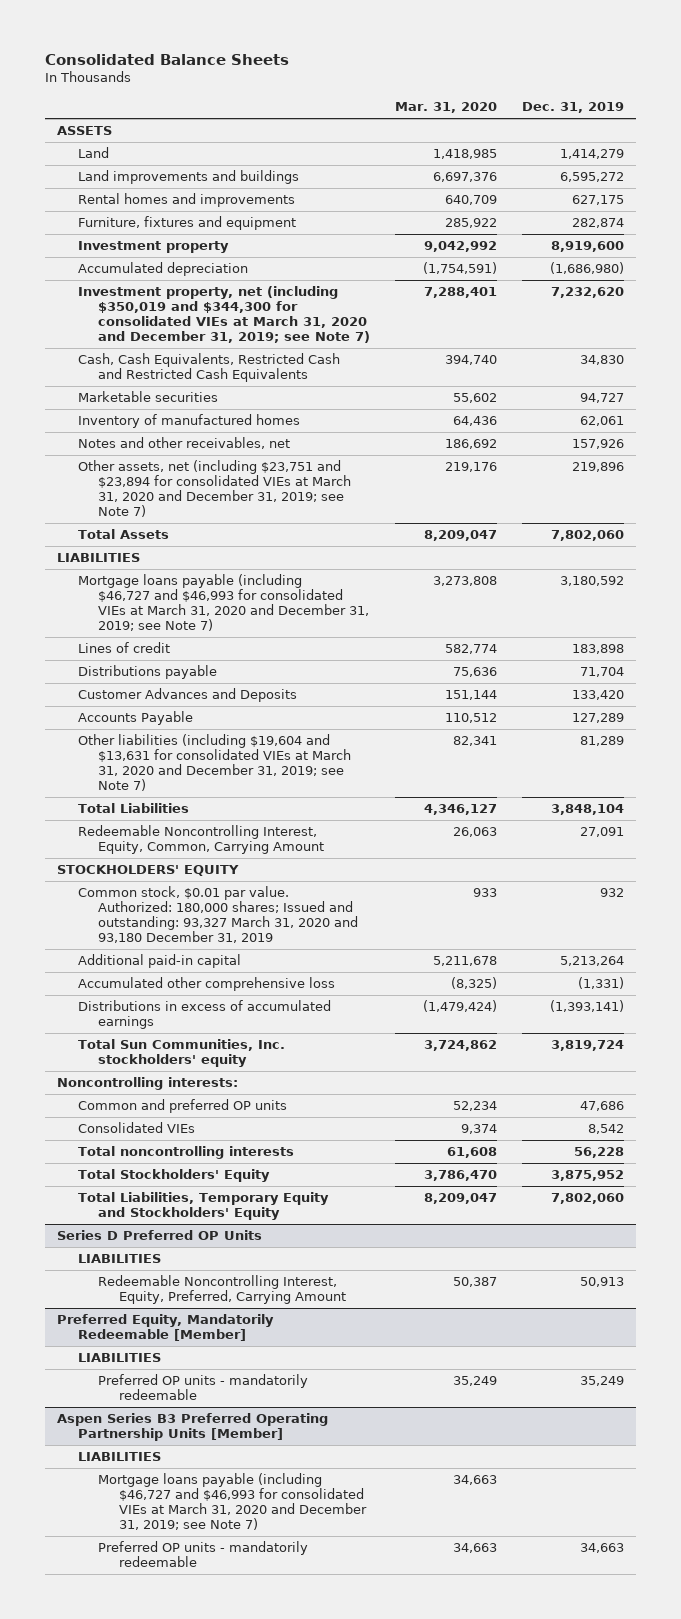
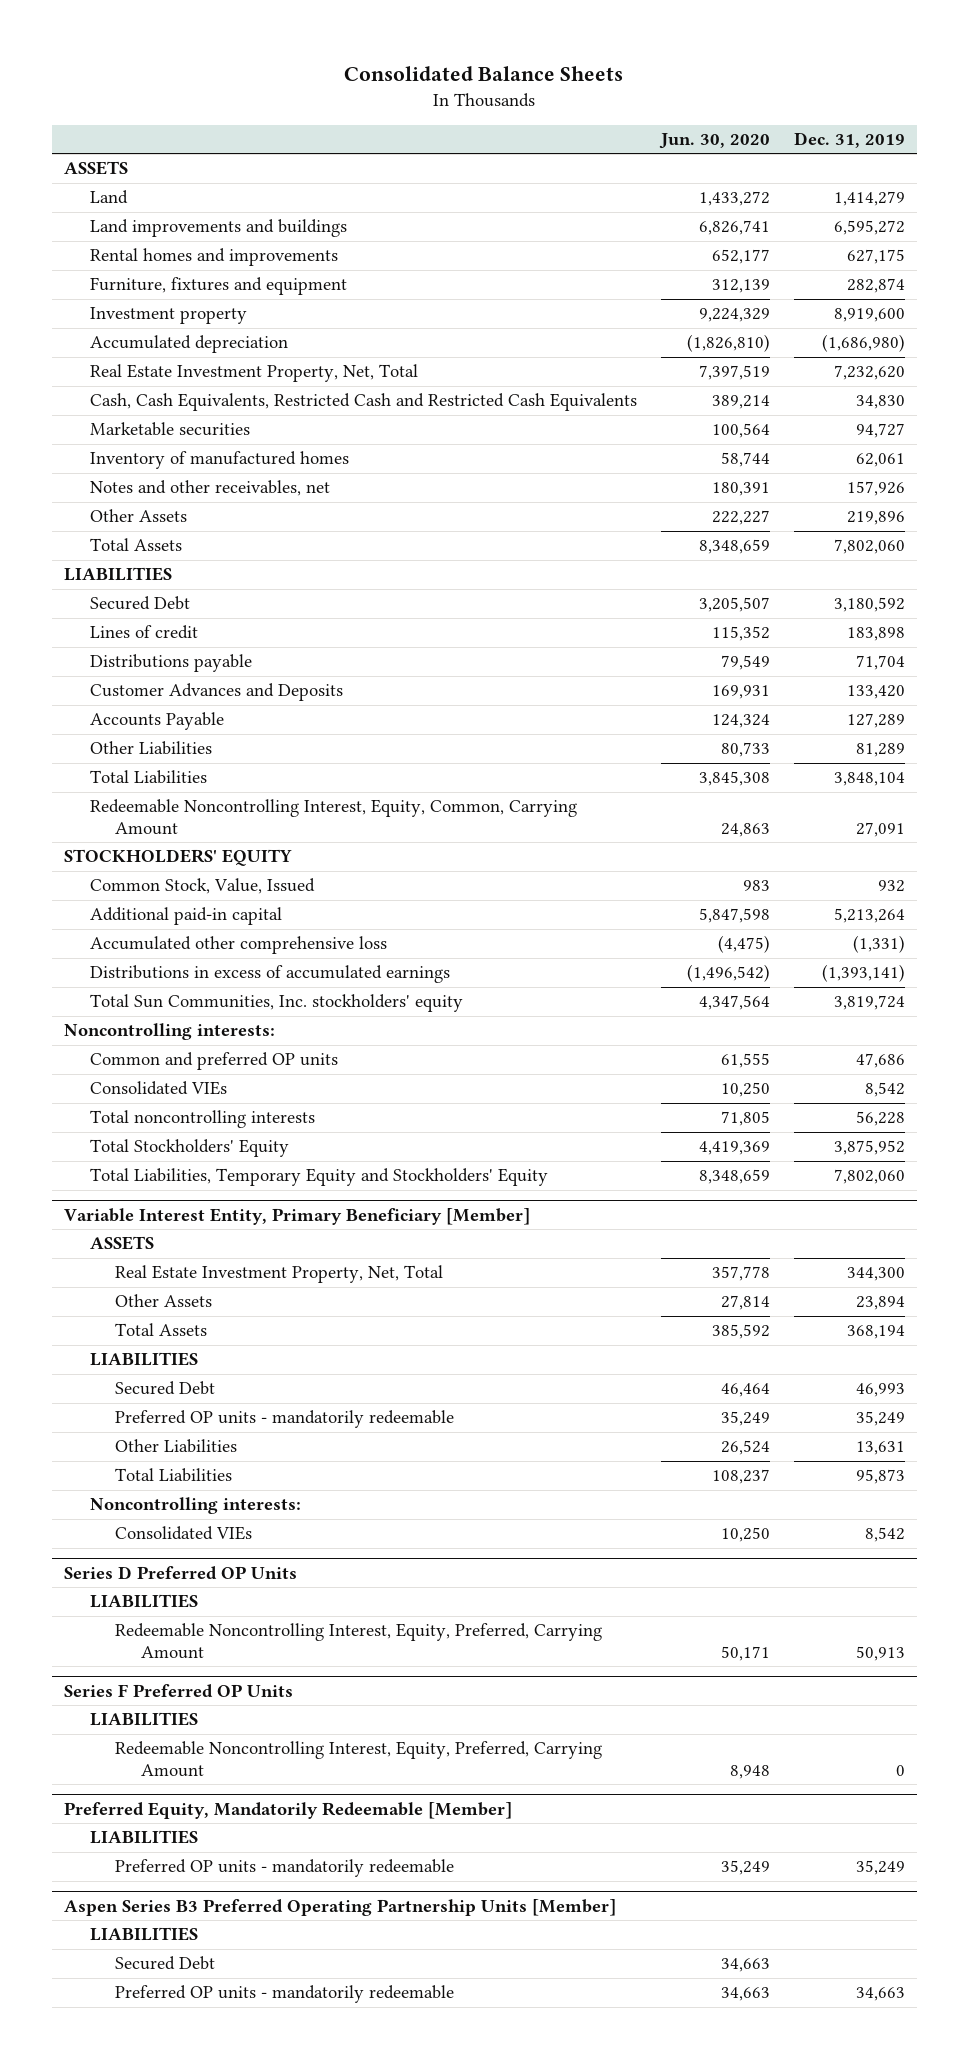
- | Mar. 31, 2020 | Dec. 31, 2019
+ | Jun. 30, 2020 | Dec. 31, 2019
- Investment property, net (including $350,019 and $344,300 for consolidated VIEs at March 31, 2020 and December 31, 2019; see Note 7) | 7,288,401 | 7,232,620
+ Real Estate Investment Property, Net, Total | 7,397,519 | 7,232,620
- Other assets, net (including $23,751 and $23,894 for consolidated VIEs at March 31, 2020 and December 31, 2019; see Note 7) | 219,176 | 219,896
+ Other Assets | 222,227 | 219,896
- Mortgage loans payable (including $46,727 and $46,993 for consolidated VIEs at March 31, 2020 and December 31, 2019; see Note 7) | 3,273,808 | 3,180,592
+ Secured Debt | 3,205,507 | 3,180,592
- Other liabilities (including $19,604 and $13,631 for consolidated VIEs at March 31, 2020 and December 31, 2019; see Note 7) | 82,341 | 81,289
+ Other Liabilities | 80,733 | 81,289
- Common stock, $0.01 par value. Authorized: 180,000 shares; Issued and outstanding: 93,327 March 31, 2020 and 93,180 December 31, 2019 | 933 | 932
+ Common Stock, Value, Issued | 983 | 932
+ Variable Interest Entity, Primary Beneficiary [Member]
+ ASSETS
+ Real Estate Investment Property, Net, Total | 357,778 | 344,300
+ Other Assets | 27,814 | 23,894
+ Total Assets | 385,592 | 368,194
+ LIABILITIES
+ Secured Debt | 46,464 | 46,993
+ Preferred OP units - mandatorily redeemable | 35,249 | 35,249
+ Other Liabilities | 26,524 | 13,631
+ Total Liabilities | 108,237 | 95,873
+ Noncontrolling interests:
+ Consolidated VIEs | 10,250 | 8,542
+ Series F Preferred OP Units
+ LIABILITIES
+ Redeemable Noncontrolling Interest, Equity, Preferred, Carrying Amount | 8,948 | 0
@ Aspen Series B3 Preferred Operating Partnership Units [Member]
- Mortgage loans payable (including $46,727 and $46,993 for consolidated VIEs at March 31, 2020 and December 31, 2019; see Note 7) | 34,663 |
+ Secured Debt | 34,663 |

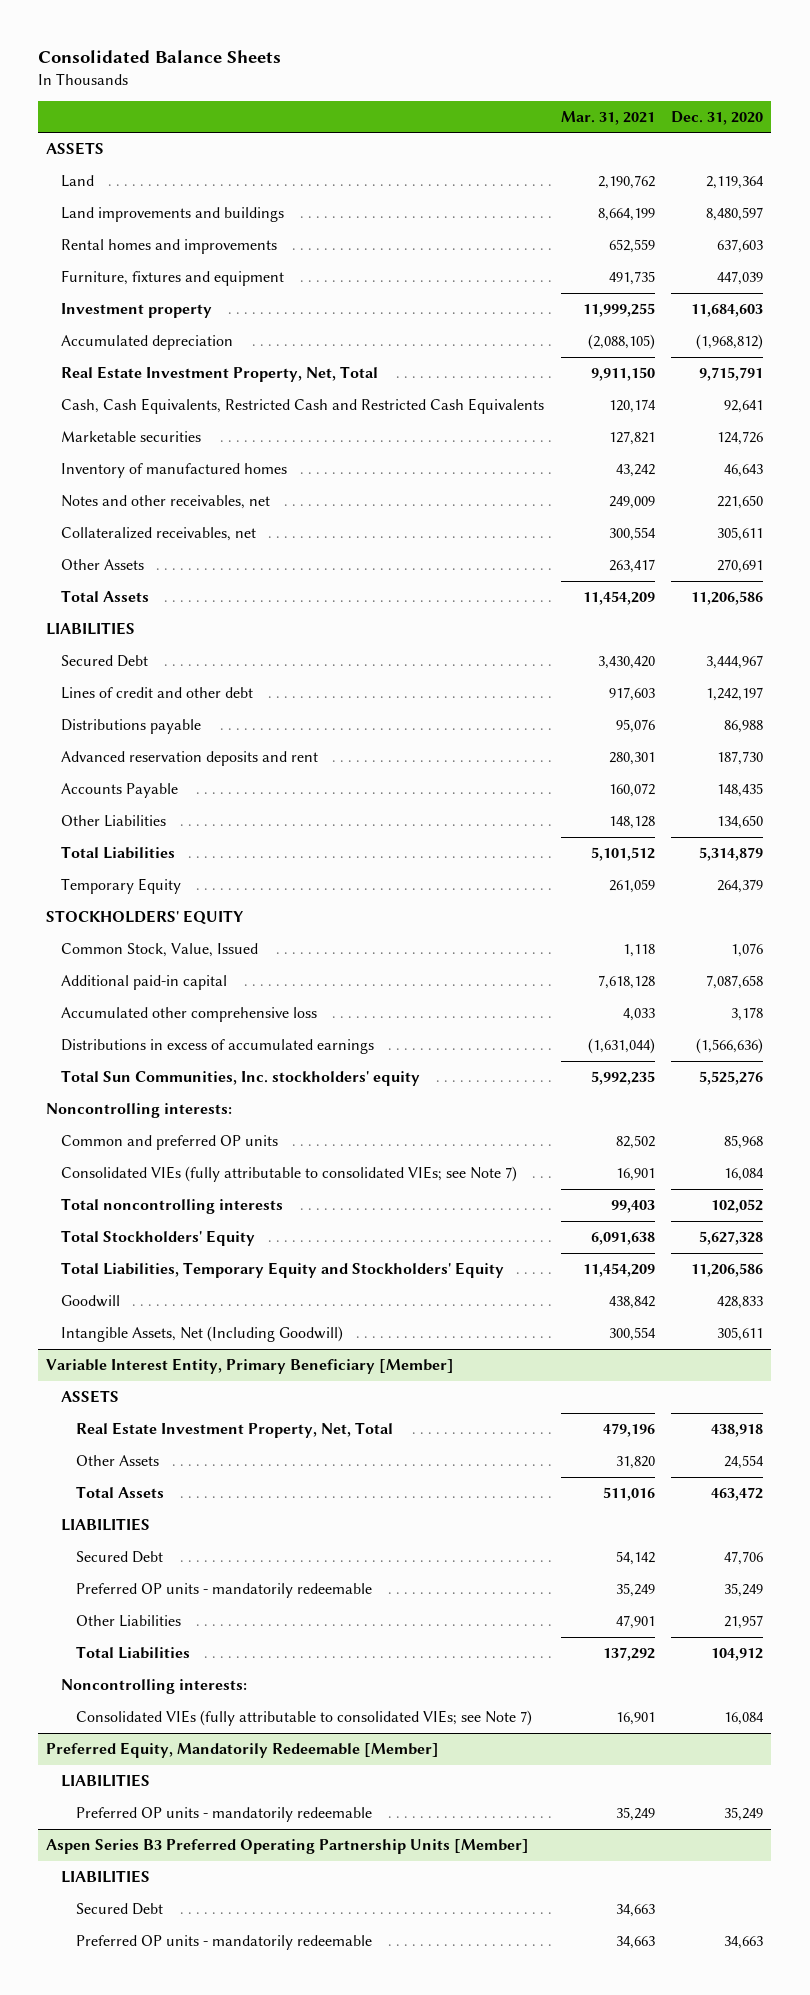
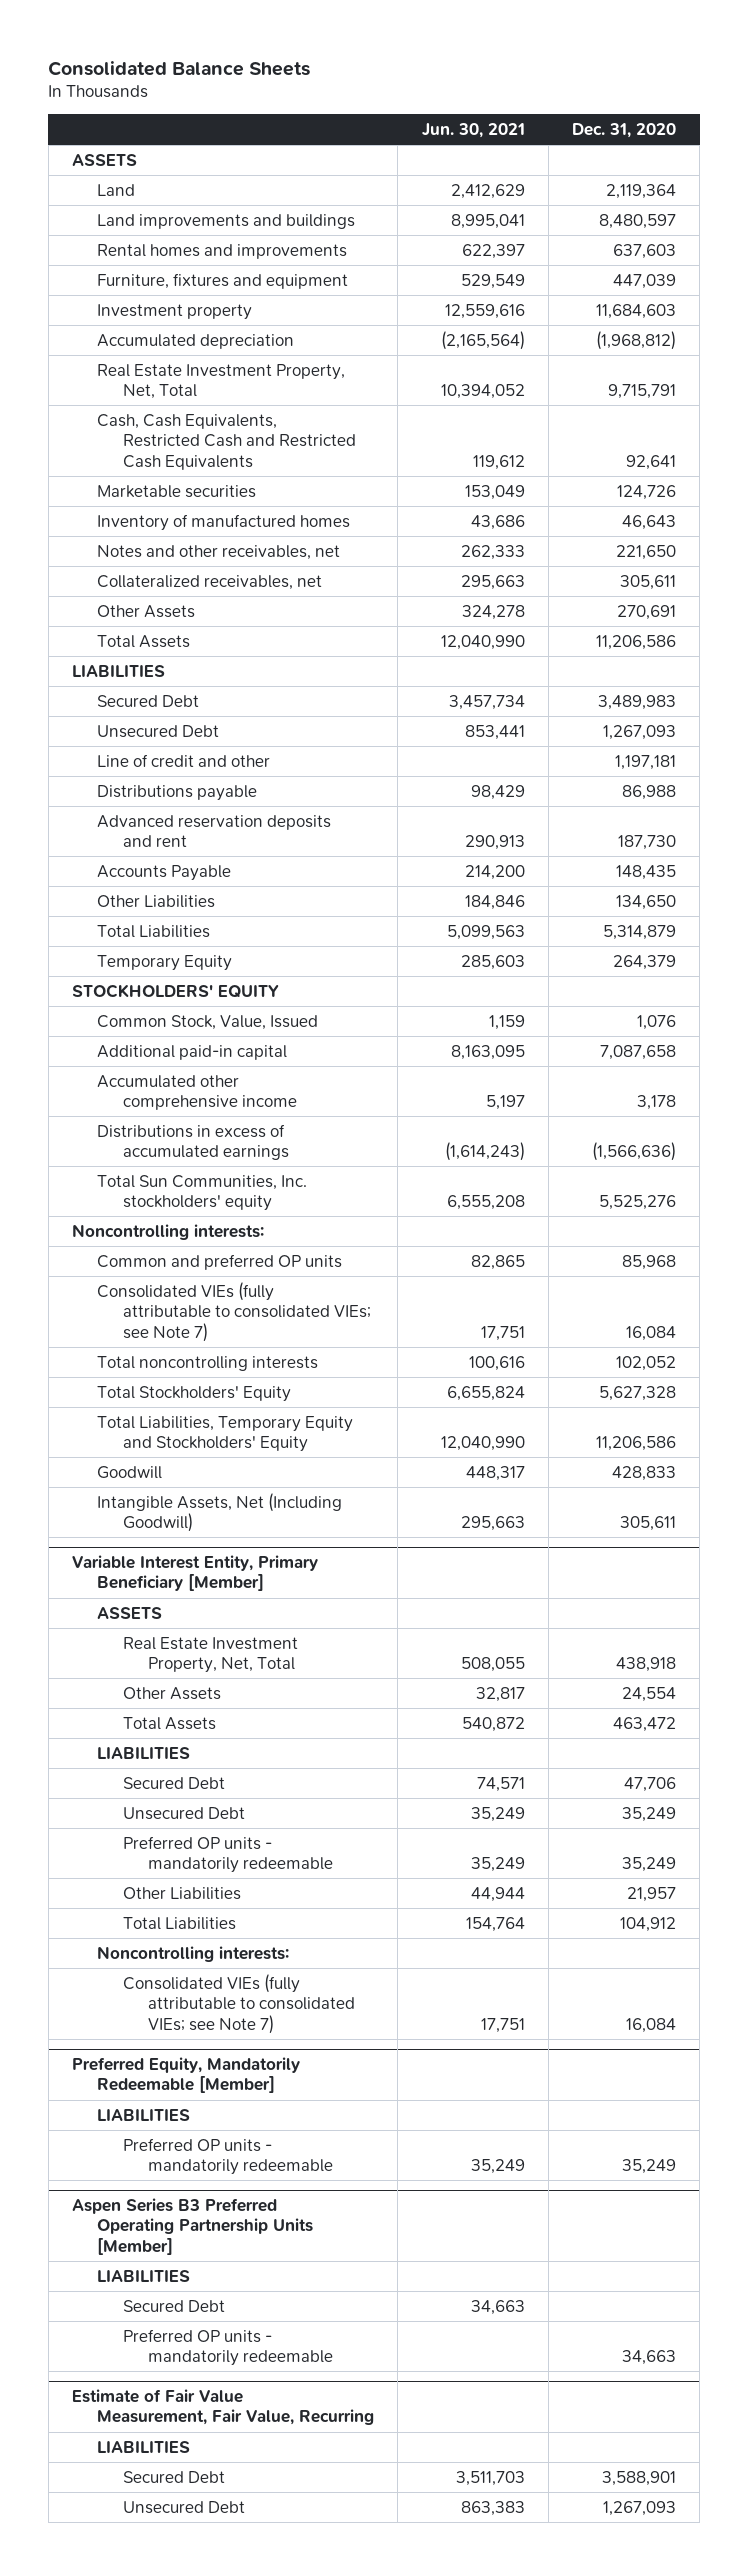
- | Mar. 31, 2021 | Dec. 31, 2020
+ | Jun. 30, 2021 | Dec. 31, 2020
- Secured Debt | 3,430,420 | 3,444,967
- Lines of credit and other debt | 917,603 | 1,242,197
+ Secured Debt | 3,457,734 | 3,489,983
+ Unsecured Debt | 853,441 | 1,267,093
+ Line of credit and other | | 1,197,181
- Accumulated other comprehensive loss | 4,033 | 3,178
+ Accumulated other comprehensive income | 5,197 | 3,178
@ Variable Interest Entity, Primary Beneficiary [Member]
+ Unsecured Debt | 35,249 | 35,249
+ Estimate of Fair Value Measurement, Fair Value, Recurring
+ LIABILITIES
+ Secured Debt | 3,511,703 | 3,588,901
+ Unsecured Debt | 863,383 | 1,267,093

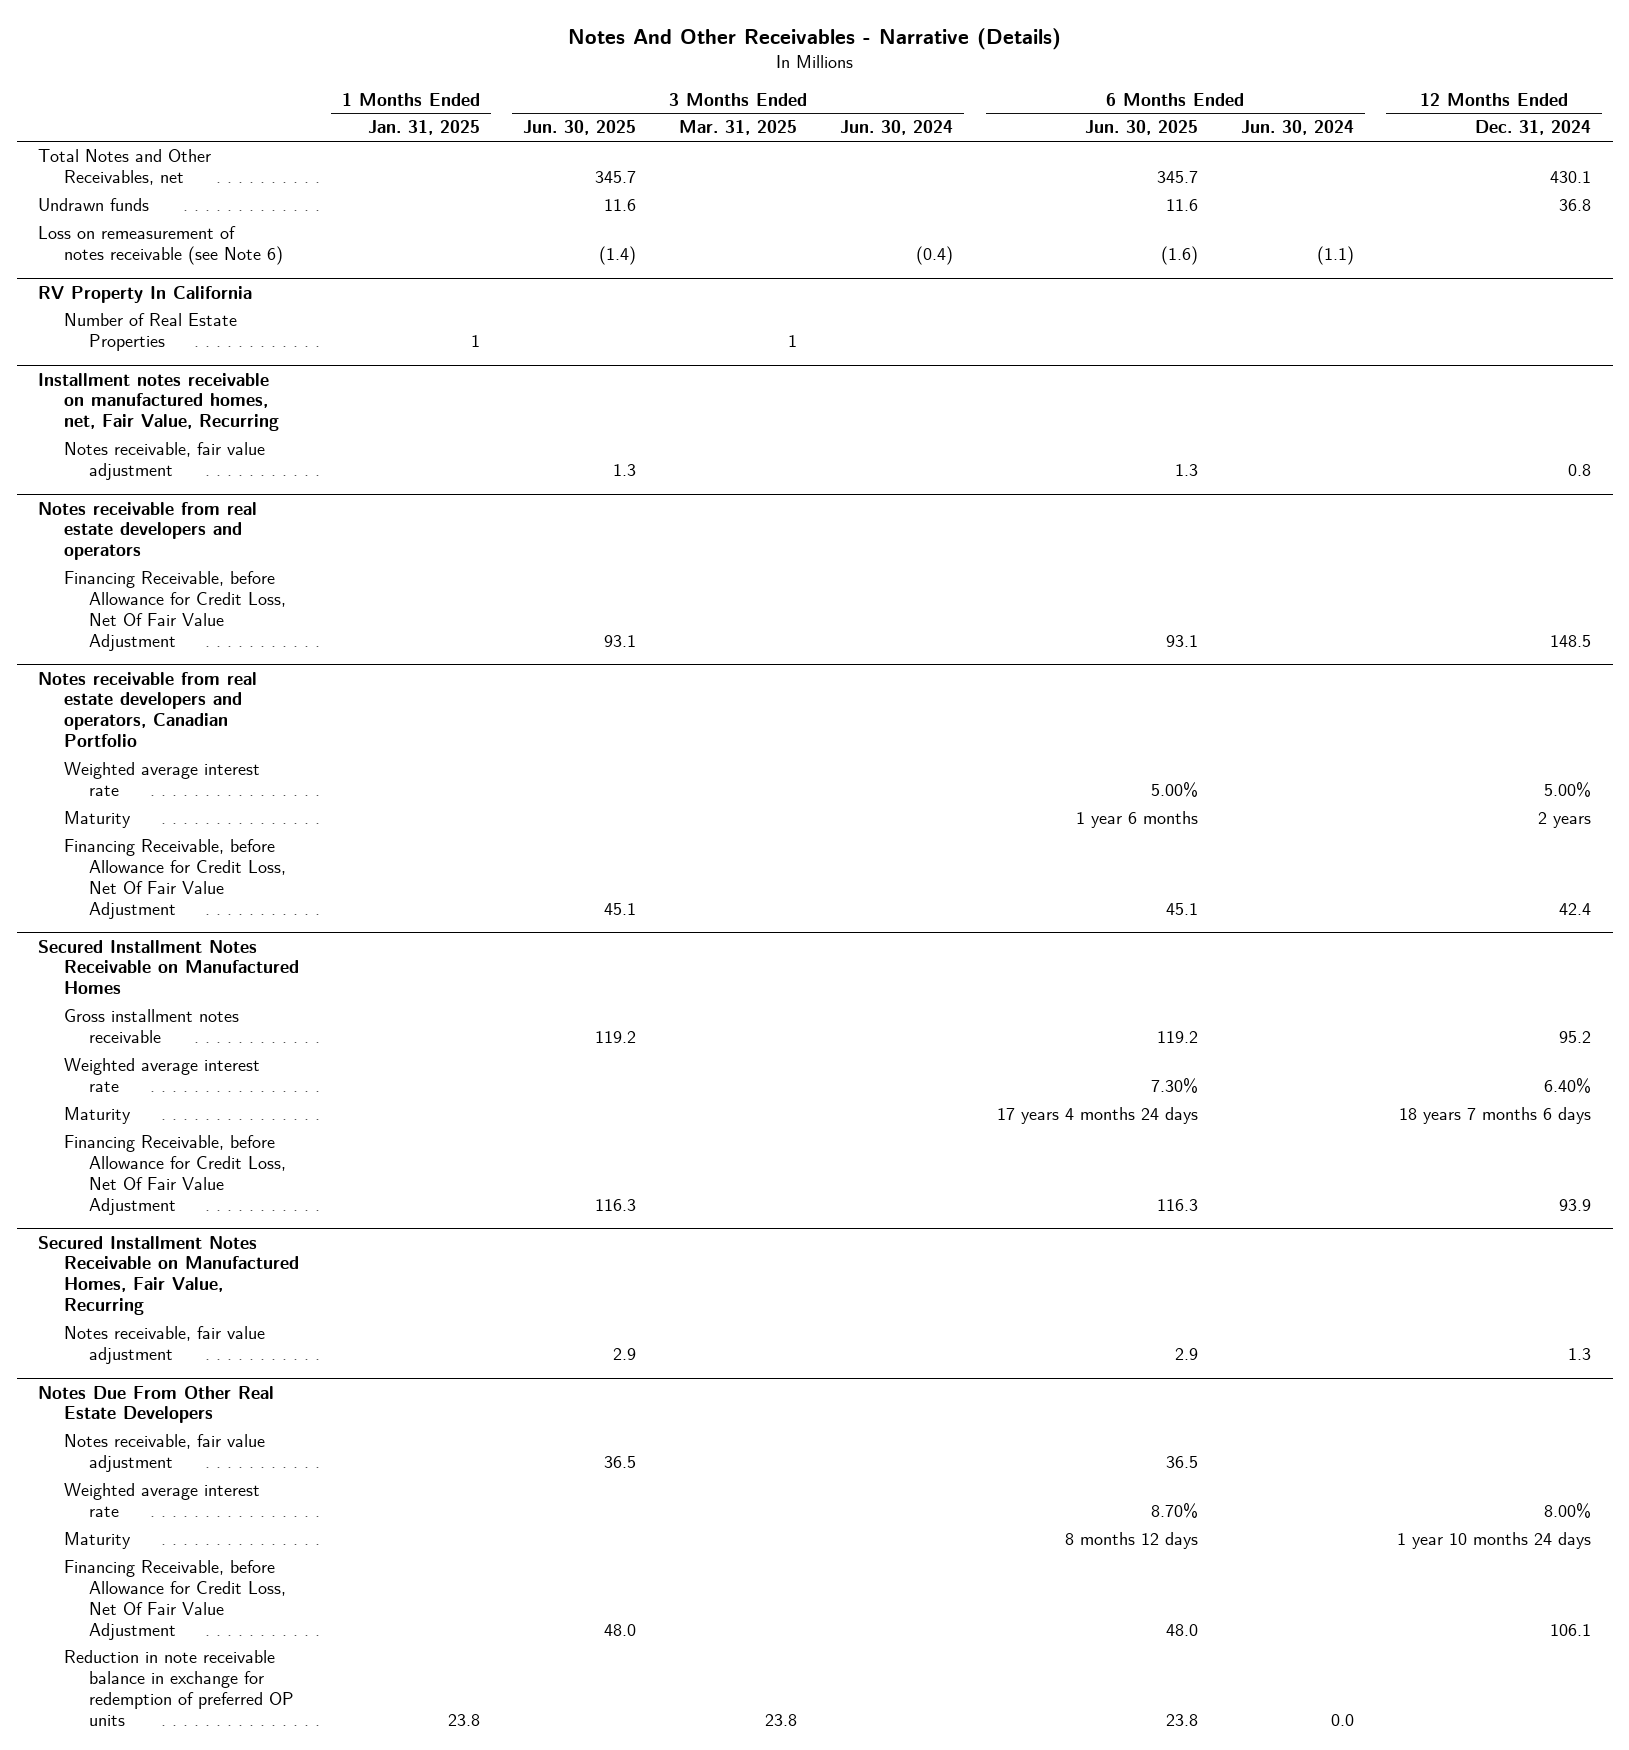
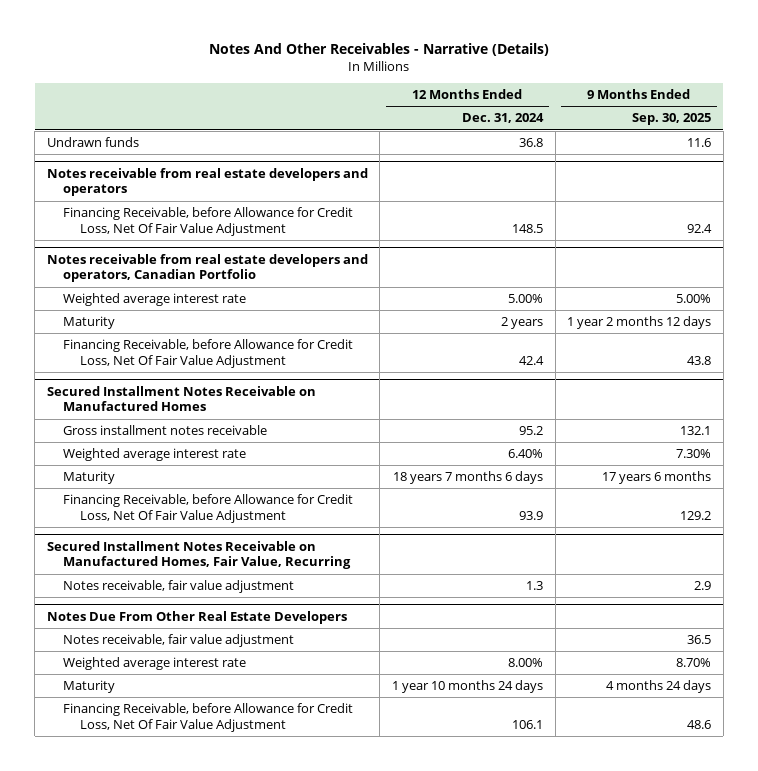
- | 1 Months Ended Jan. 31, 2025 | 3 Months Ended Jun. 30, 2025 | 3 Months Ended Mar. 31, 2025 | 3 Months Ended Jun. 30, 2024 | 6 Months Ended Jun. 30, 2025 | 6 Months Ended Jun. 30, 2024 | 12 Months Ended Dec. 31, 2024
+ | 12 Months Ended Dec. 31, 2024 | 9 Months Ended Sep. 30, 2025
- Total Notes and Other Receivables, net | | 345.7 | | | 345.7 | | 430.1
- Loss on remeasurement of notes receivable (see Note 6) | | (1.4) | | (0.4) | (1.6) | (1.1) |
- RV Property In California
- Number of Real Estate Properties | 1 | | 1 | | | |
- Installment notes receivable on manufactured homes, net, Fair Value, Recurring
- Notes receivable, fair value adjustment | | 1.3 | | | 1.3 | | 0.8
@ Notes Due From Other Real Estate Developers
- Reduction in note receivable balance in exchange for redemption of preferred OP units | 23.8 | | 23.8 | | 23.8 | 0.0 |

